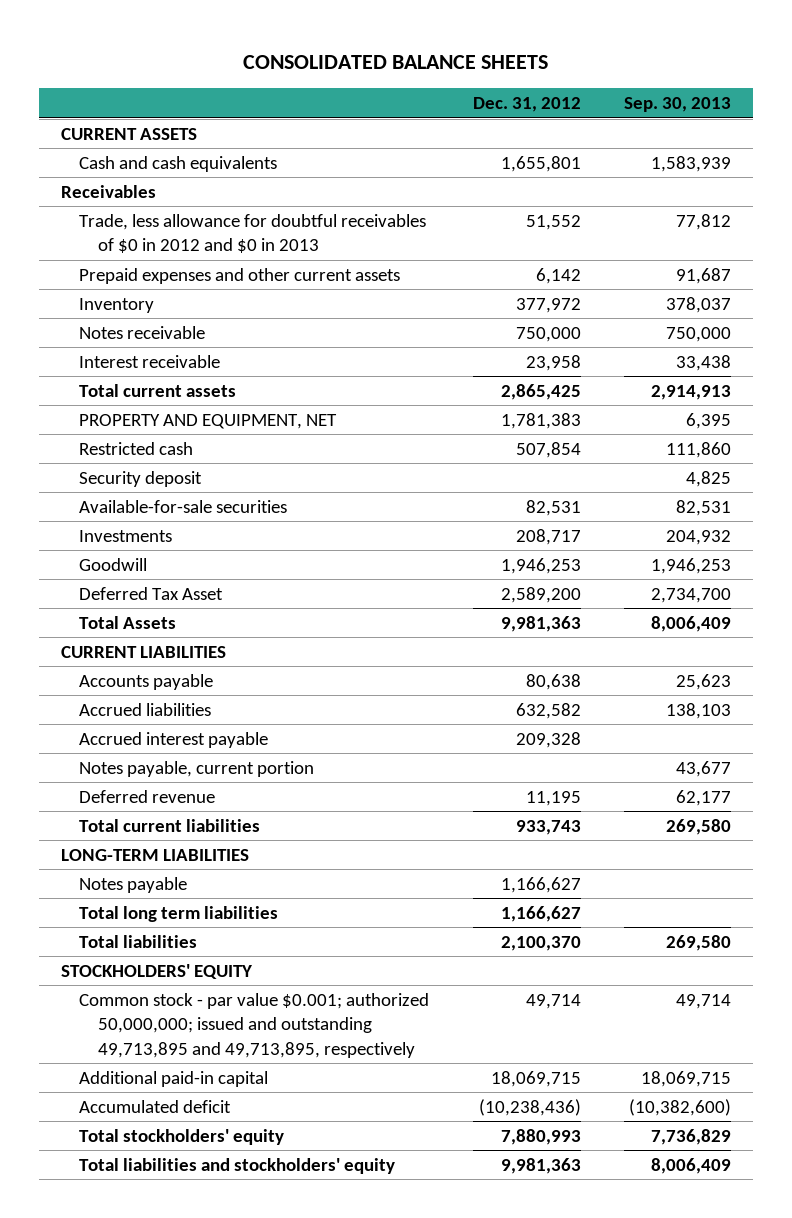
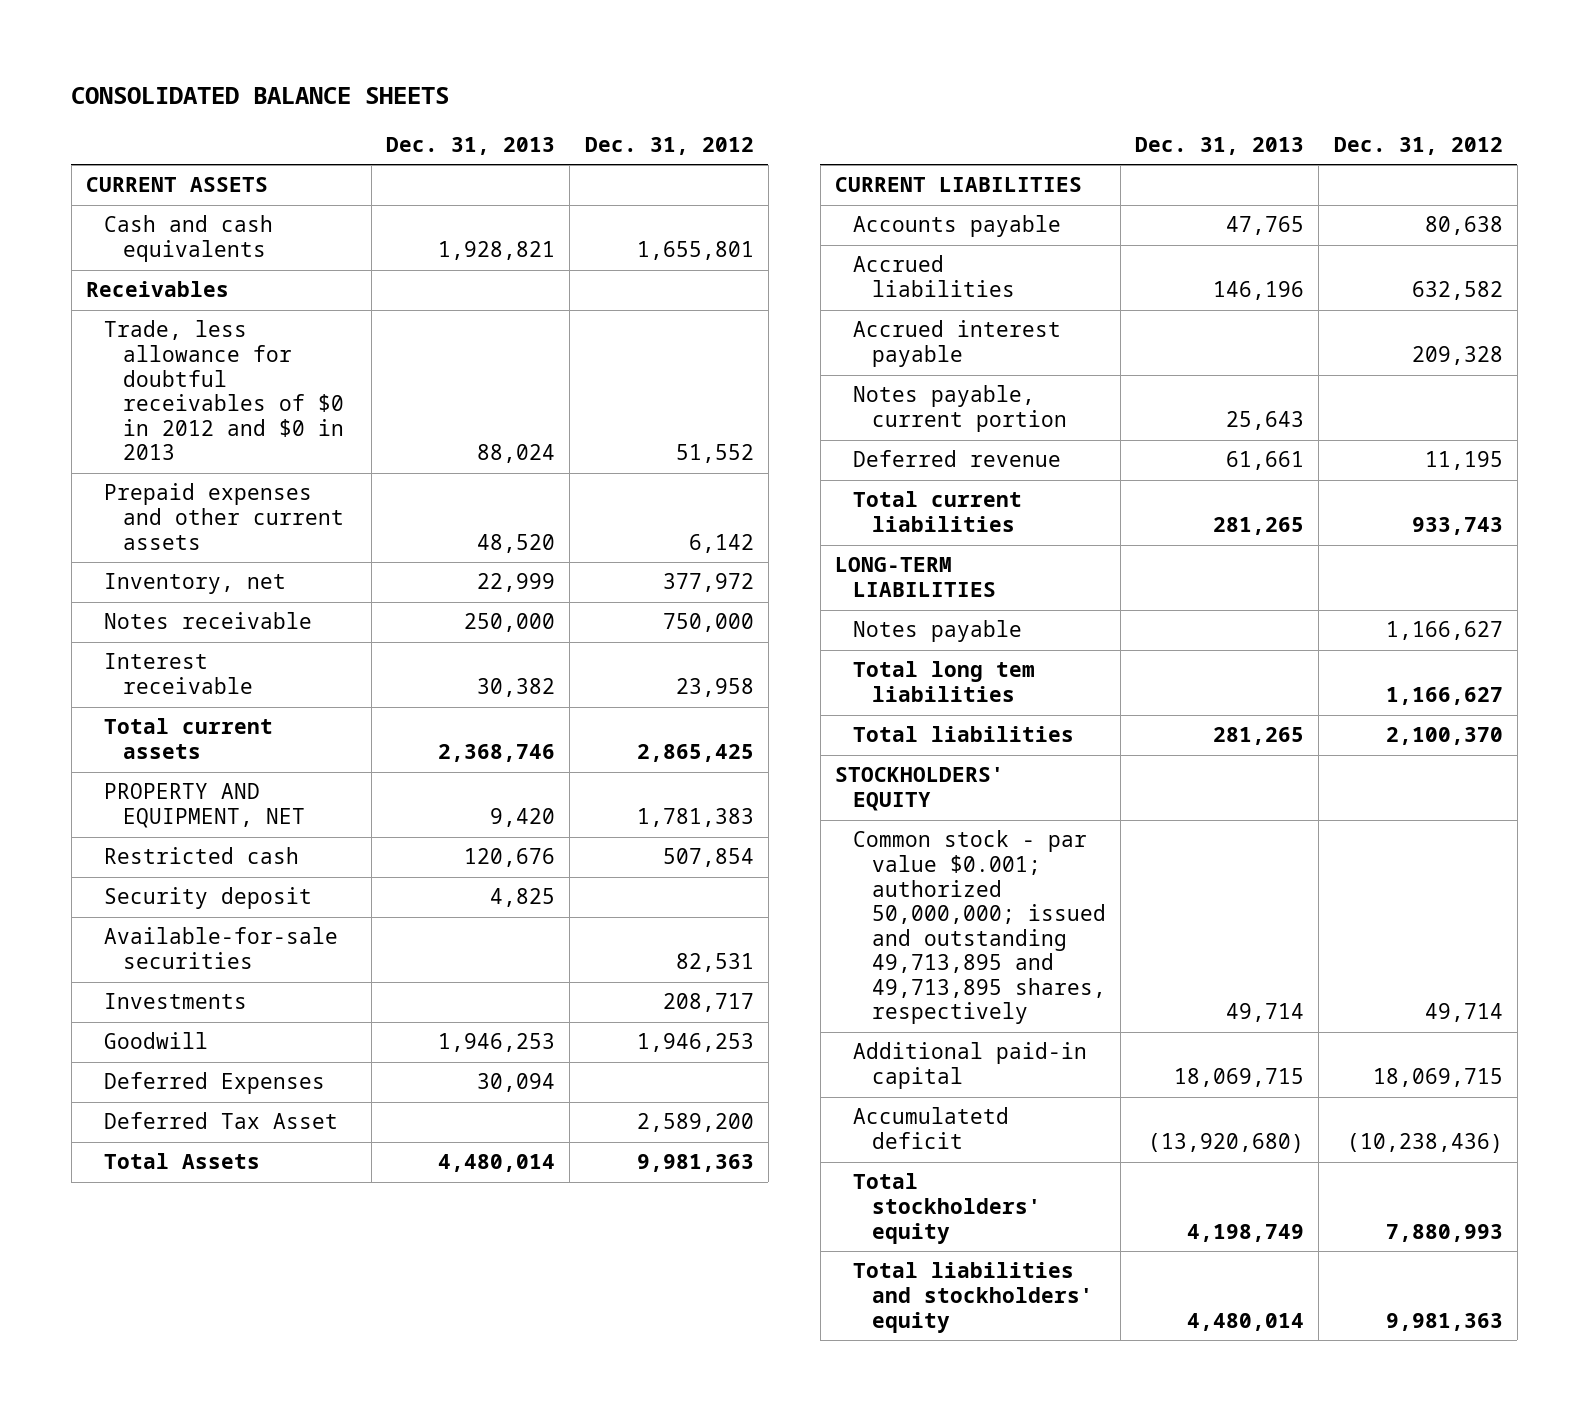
- | Dec. 31, 2012 | Sep. 30, 2013
+ | Dec. 31, 2013 | Dec. 31, 2012
- Inventory | 377,972 | 378,037
+ Inventory, net | 22,999 | 377,972
+ Deferred Expenses | 30,094 |
- Total long term liabilities | 1,166,627 |
+ Total long tem liabilities | | 1,166,627
- Common stock - par value $0.001; authorized 50,000,000; issued and outstanding 49,713,895 and 49,713,895, respectively | 49,714 | 49,714
+ Common stock - par value $0.001; authorized 50,000,000; issued and outstanding 49,713,895 and 49,713,895 shares, respectively | 49,714 | 49,714
- Accumulated deficit | (10,238,436) | (10,382,600)
+ Accumulatetd deficit | (13,920,680) | (10,238,436)

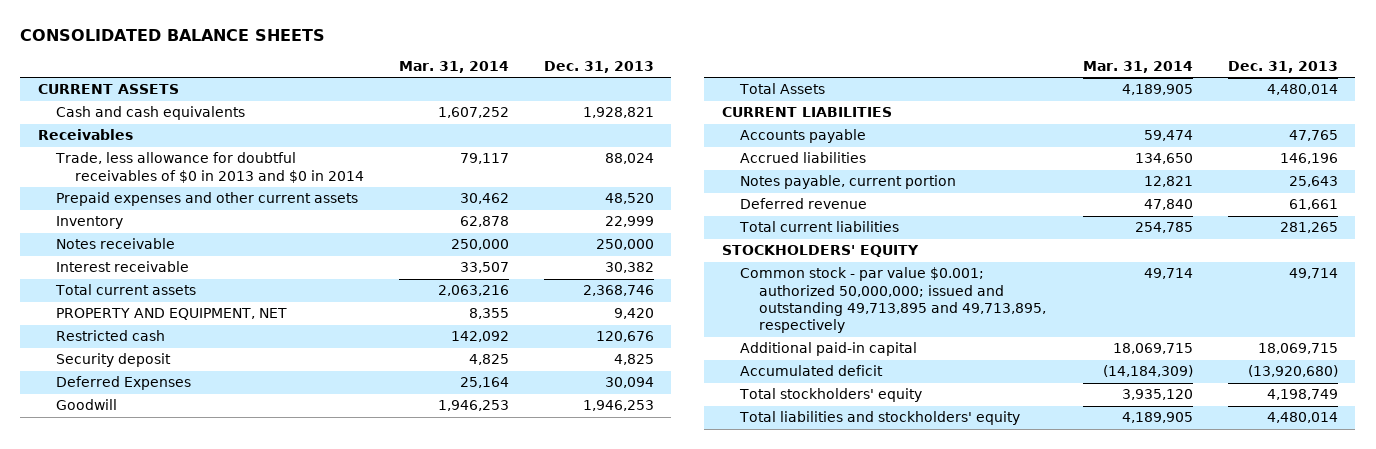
- | Dec. 31, 2013 | Dec. 31, 2012
+ | Mar. 31, 2014 | Dec. 31, 2013
- Trade, less allowance for doubtful receivables of $0 in 2012 and $0 in 2013 | 88,024 | 51,552
+ Trade, less allowance for doubtful receivables of $0 in 2013 and $0 in 2014 | 79,117 | 88,024
- Inventory, net | 22,999 | 377,972
+ Inventory | 62,878 | 22,999
- Available-for-sale securities | | 82,531
- Investments | | 208,717
- Deferred Tax Asset | | 2,589,200
moved down: Goodwill | 1,946,253 | 1,946,253
- Accrued interest payable | | 209,328
- LONG-TERM LIABILITIES
- Notes payable | | 1,166,627
- Total long tem liabilities | | 1,166,627
- Total liabilities | 281,265 | 2,100,370
- Common stock - par value $0.001; authorized 50,000,000; issued and outstanding 49,713,895 and 49,713,895 shares, respectively | 49,714 | 49,714
+ Common stock - par value $0.001; authorized 50,000,000; issued and outstanding 49,713,895 and 49,713,895, respectively | 49,714 | 49,714
- Accumulatetd deficit | (13,920,680) | (10,238,436)
+ Accumulated deficit | (14,184,309) | (13,920,680)

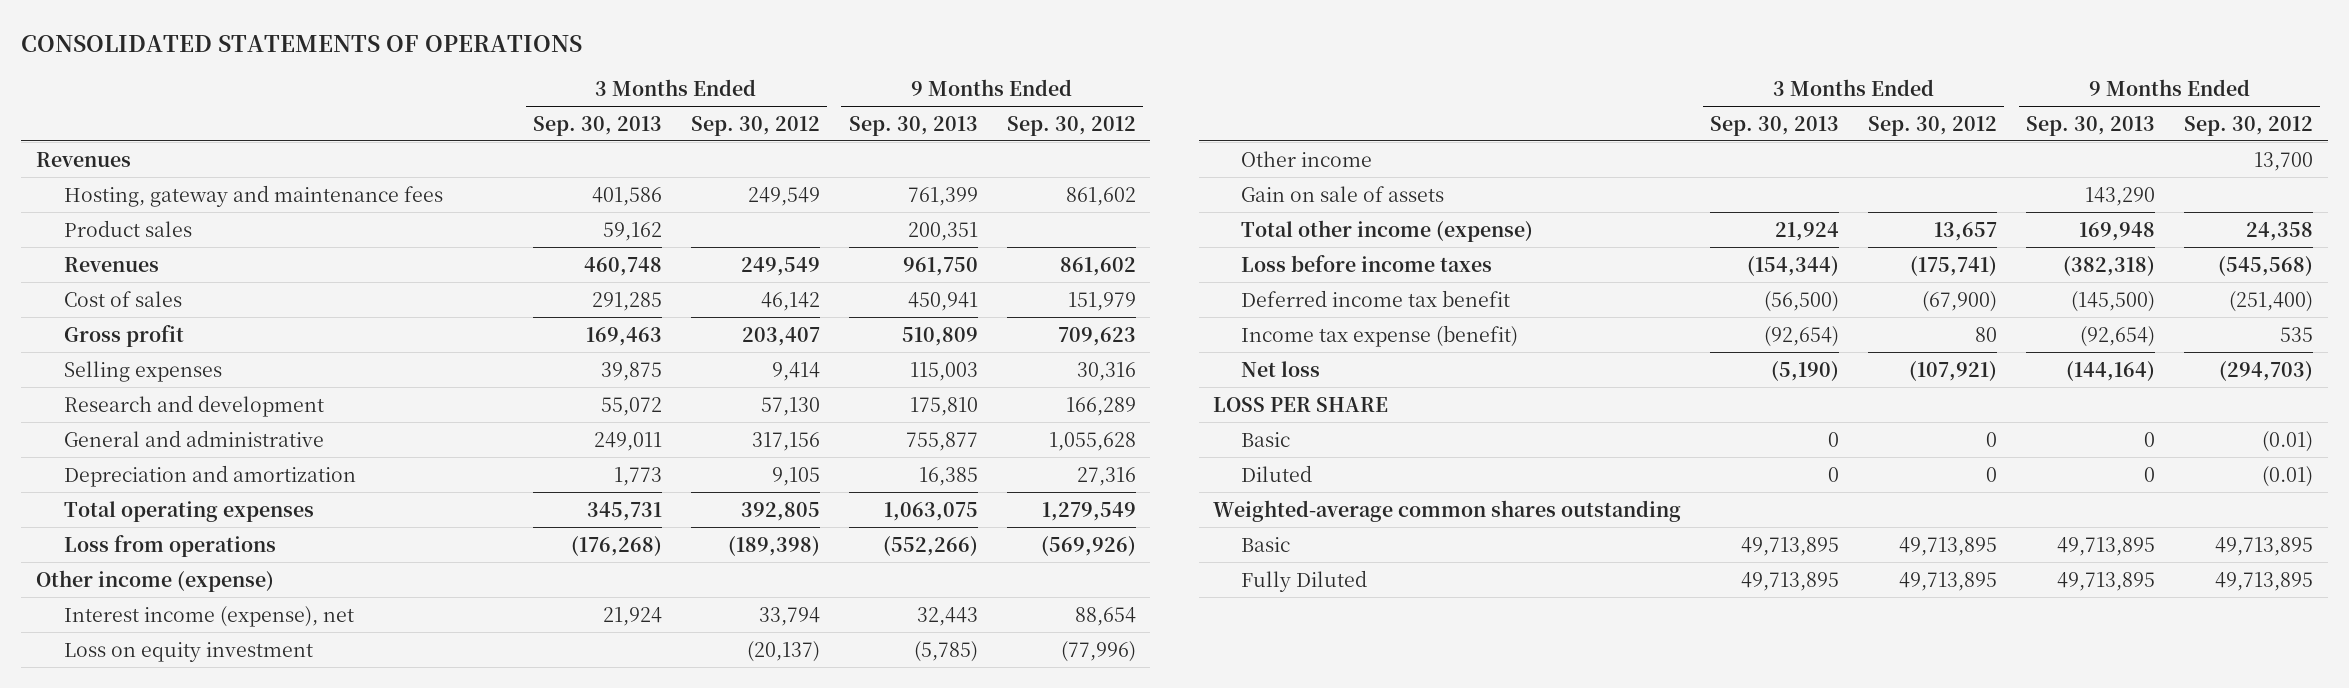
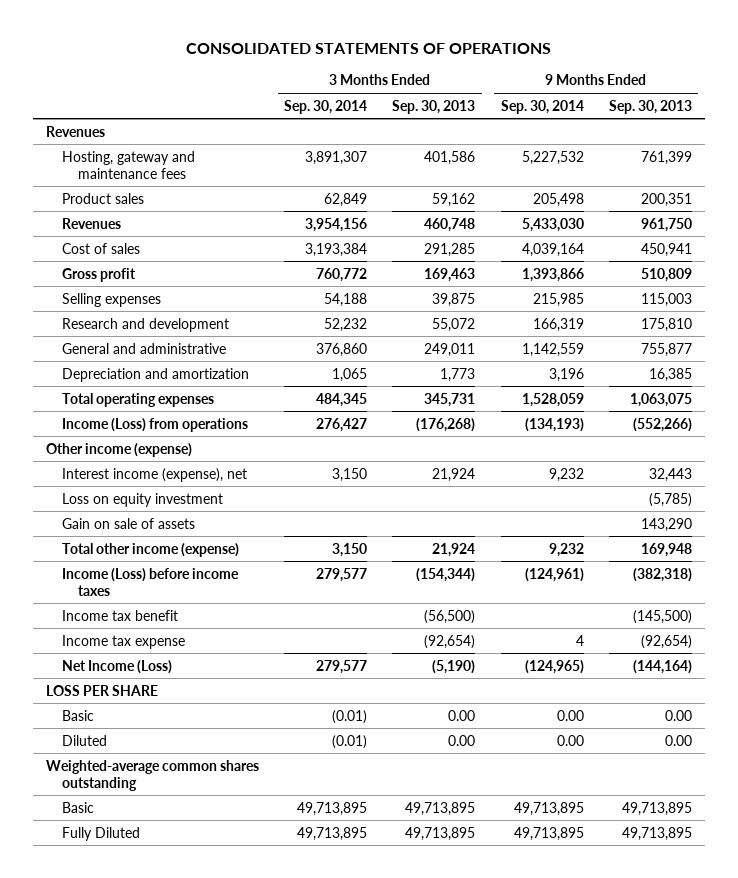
- | 3 Months Ended Sep. 30, 2013 | 3 Months Ended Sep. 30, 2012 | 9 Months Ended Sep. 30, 2013 | 9 Months Ended Sep. 30, 2012
+ | 3 Months Ended Sep. 30, 2014 | 3 Months Ended Sep. 30, 2013 | 9 Months Ended Sep. 30, 2014 | 9 Months Ended Sep. 30, 2013
- Loss from operations | (176,268) | (189,398) | (552,266) | (569,926)
+ Income (Loss) from operations | 276,427 | (176,268) | (134,193) | (552,266)
- Other income | | | | 13,700
- Loss before income taxes | (154,344) | (175,741) | (382,318) | (545,568)
- Deferred income tax benefit | (56,500) | (67,900) | (145,500) | (251,400)
- Income tax expense (benefit) | (92,654) | 80 | (92,654) | 535
- Net loss | (5,190) | (107,921) | (144,164) | (294,703)
+ Income (Loss) before income taxes | 279,577 | (154,344) | (124,961) | (382,318)
+ Income tax benefit | | (56,500) | | (145,500)
+ Income tax expense | | (92,654) | 4 | (92,654)
+ Net Income (Loss) | 279,577 | (5,190) | (124,965) | (144,164)
- Basic | 0 | 0 | 0 | (0.01)
- Diluted | 0 | 0 | 0 | (0.01)
+ Basic | (0.01) | 0.00 | 0.00 | 0.00
+ Diluted | (0.01) | 0.00 | 0.00 | 0.00

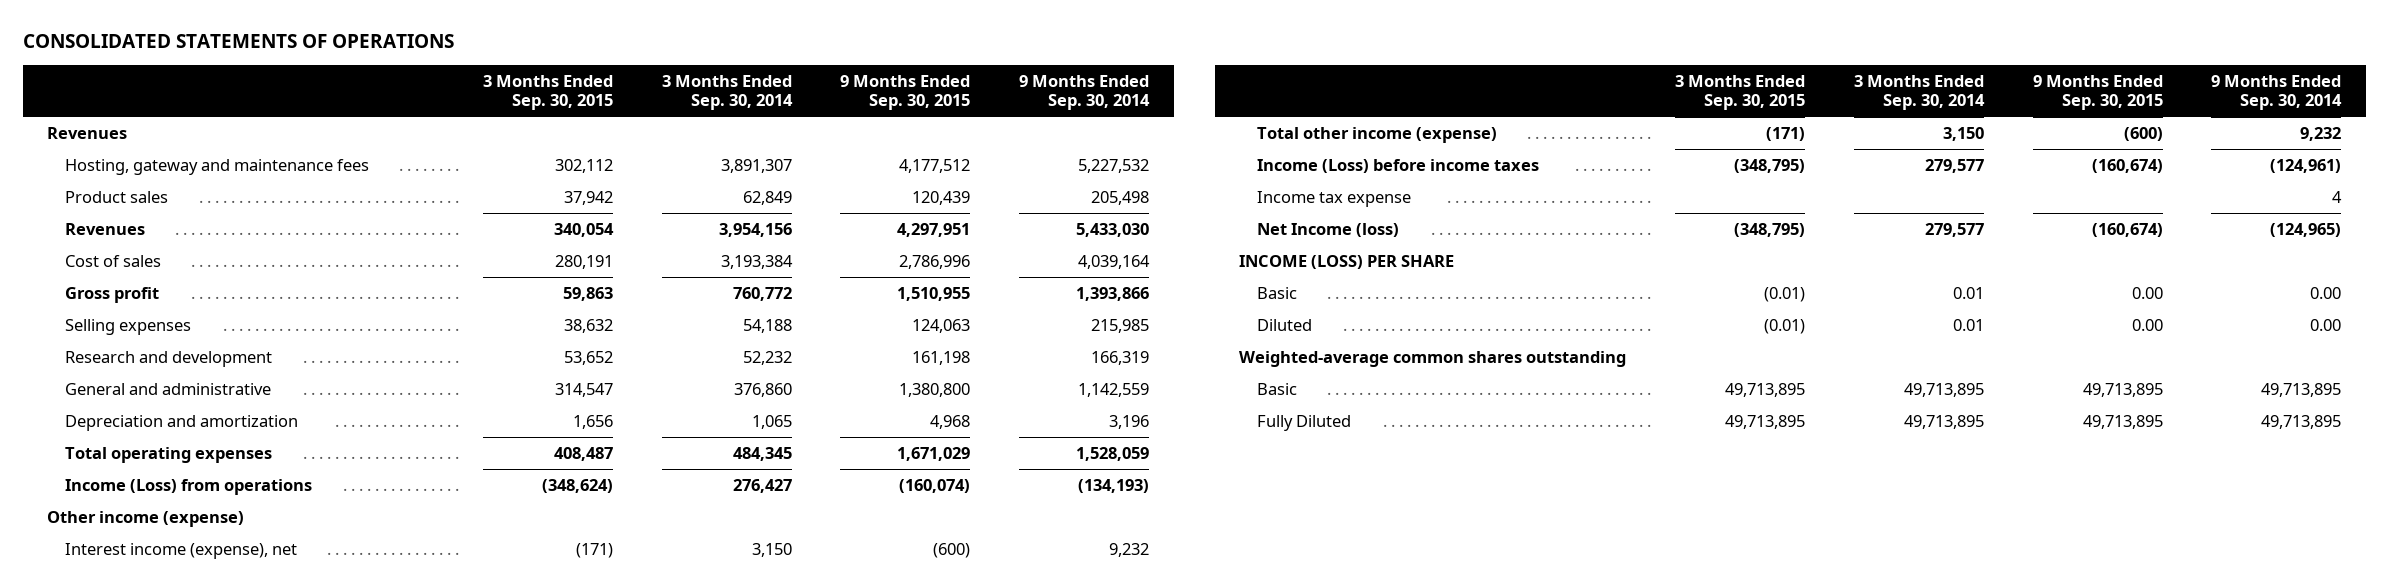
- | 3 Months Ended Sep. 30, 2014 | 3 Months Ended Sep. 30, 2013 | 9 Months Ended Sep. 30, 2014 | 9 Months Ended Sep. 30, 2013
+ | 3 Months Ended Sep. 30, 2015 | 3 Months Ended Sep. 30, 2014 | 9 Months Ended Sep. 30, 2015 | 9 Months Ended Sep. 30, 2014
- Loss on equity investment | | | | (5,785)
- Gain on sale of assets | | | | 143,290
- Income tax benefit | | (56,500) | | (145,500)
- Net Income (Loss) | 279,577 | (5,190) | (124,965) | (144,164)
- LOSS PER SHARE
- Basic | (0.01) | 0.00 | 0.00 | 0.00
- Diluted | (0.01) | 0.00 | 0.00 | 0.00
+ Net Income (loss) | (348,795) | 279,577 | (160,674) | (124,965)
+ INCOME (LOSS) PER SHARE
+ Basic | (0.01) | 0.01 | 0.00 | 0.00
+ Diluted | (0.01) | 0.01 | 0.00 | 0.00

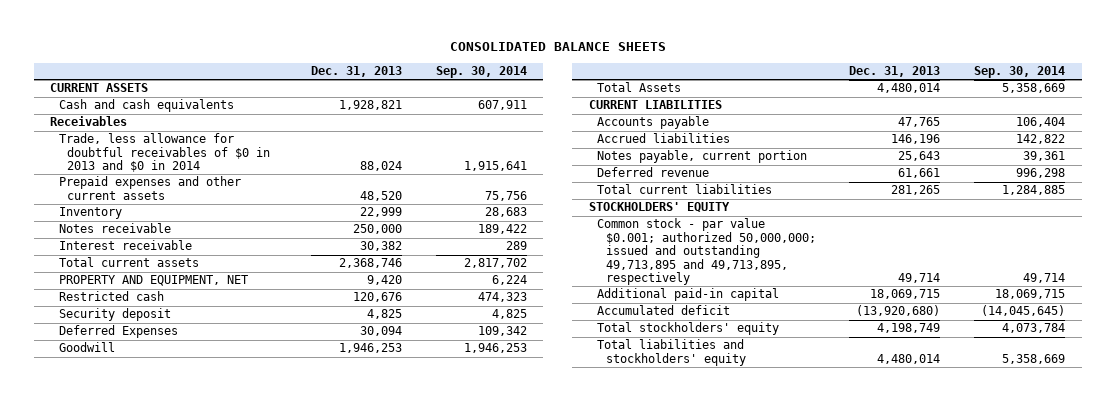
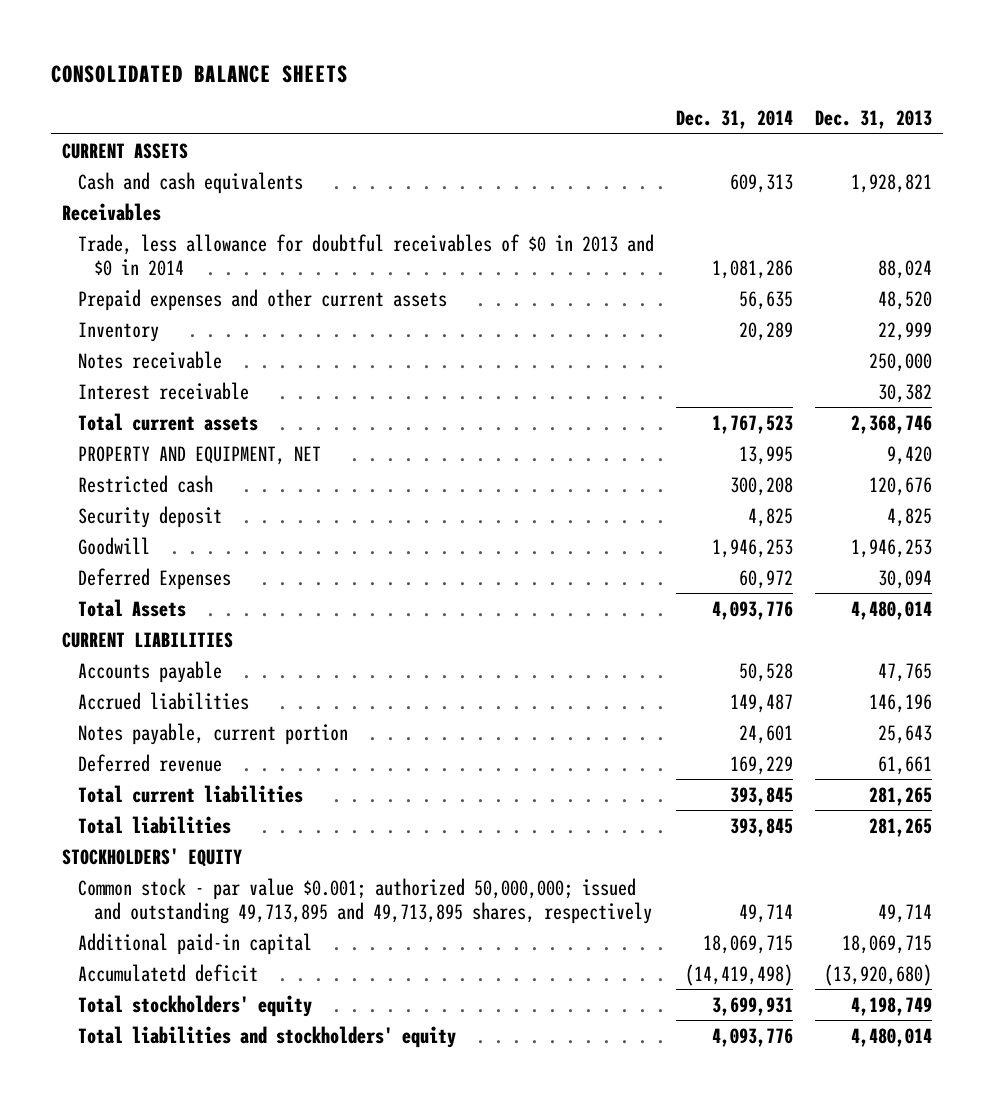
- | Dec. 31, 2013 | Sep. 30, 2014
+ | Dec. 31, 2014 | Dec. 31, 2013
moved down: Deferred Expenses | 60,972 | 30,094
+ Total liabilities | 393,845 | 281,265
- Common stock - par value $0.001; authorized 50,000,000; issued and outstanding 49,713,895 and 49,713,895, respectively | 49,714 | 49,714
+ Common stock - par value $0.001; authorized 50,000,000; issued and outstanding 49,713,895 and 49,713,895 shares, respectively | 49,714 | 49,714
- Accumulated deficit | (13,920,680) | (14,045,645)
+ Accumulatetd deficit | (14,419,498) | (13,920,680)

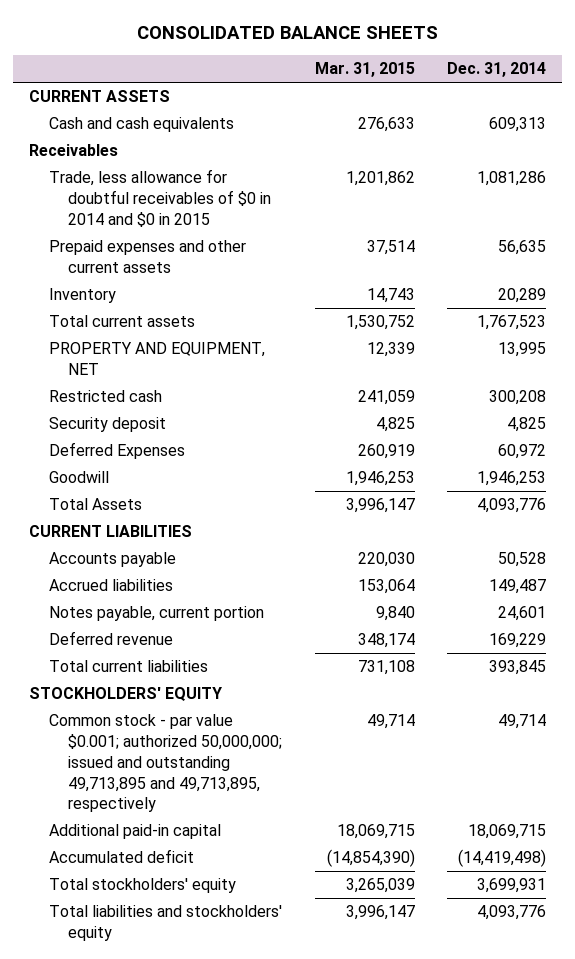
- | Dec. 31, 2014 | Dec. 31, 2013
+ | Mar. 31, 2015 | Dec. 31, 2014
- Trade, less allowance for doubtful receivables of $0 in 2013 and $0 in 2014 | 1,081,286 | 88,024
+ Trade, less allowance for doubtful receivables of $0 in 2014 and $0 in 2015 | 1,201,862 | 1,081,286
- Notes receivable | | 250,000
- Interest receivable | | 30,382
moved down: Goodwill | 1,946,253 | 1,946,253
- Total liabilities | 393,845 | 281,265
- Common stock - par value $0.001; authorized 50,000,000; issued and outstanding 49,713,895 and 49,713,895 shares, respectively | 49,714 | 49,714
+ Common stock - par value $0.001; authorized 50,000,000; issued and outstanding 49,713,895 and 49,713,895, respectively | 49,714 | 49,714
- Accumulatetd deficit | (14,419,498) | (13,920,680)
+ Accumulated deficit | (14,854,390) | (14,419,498)

